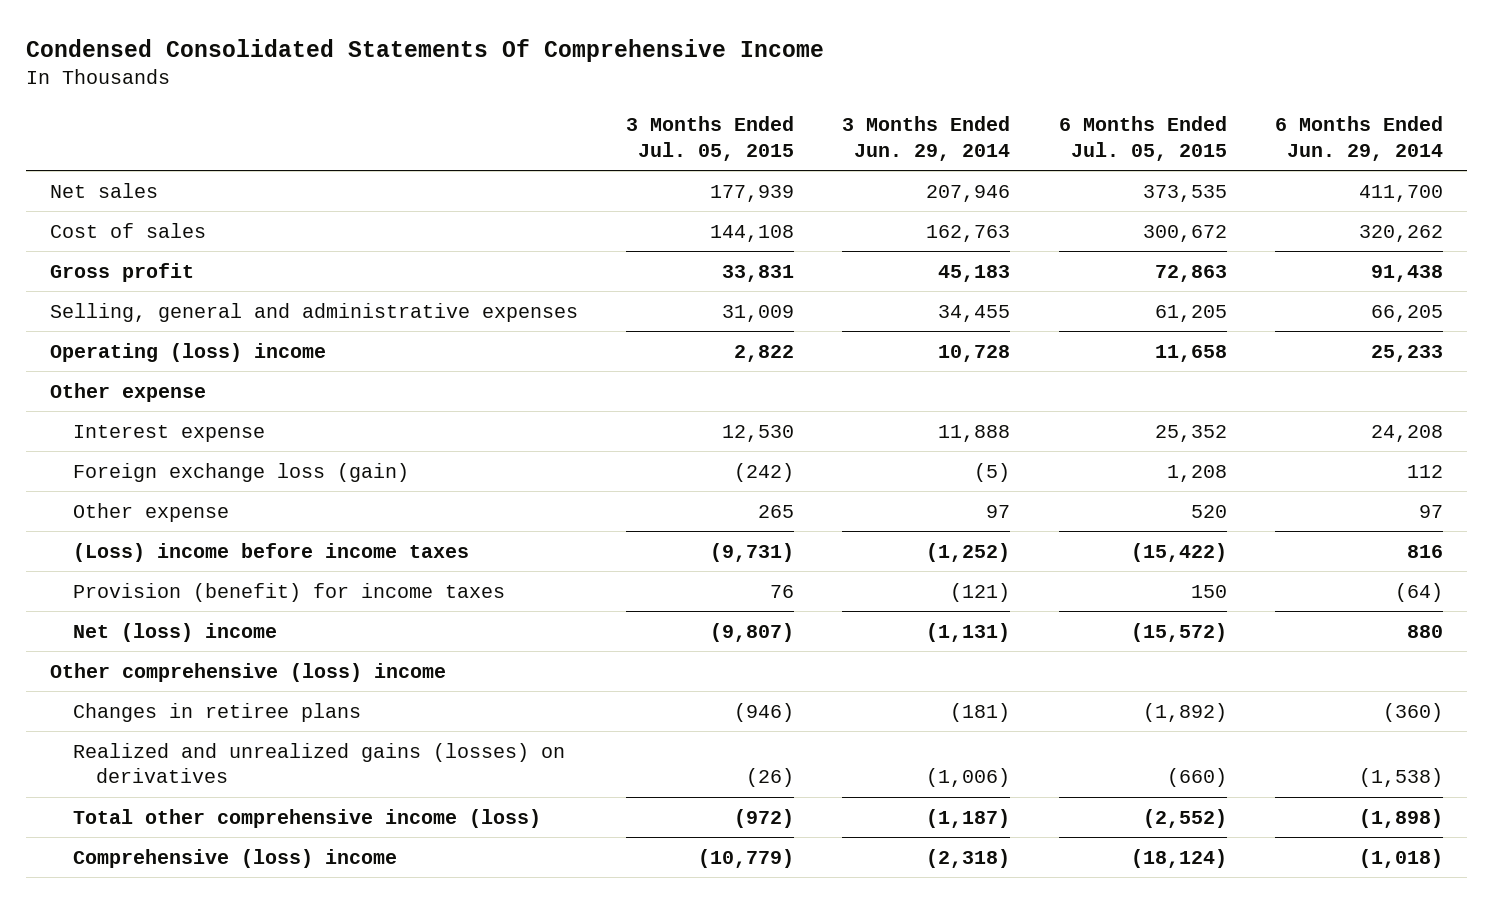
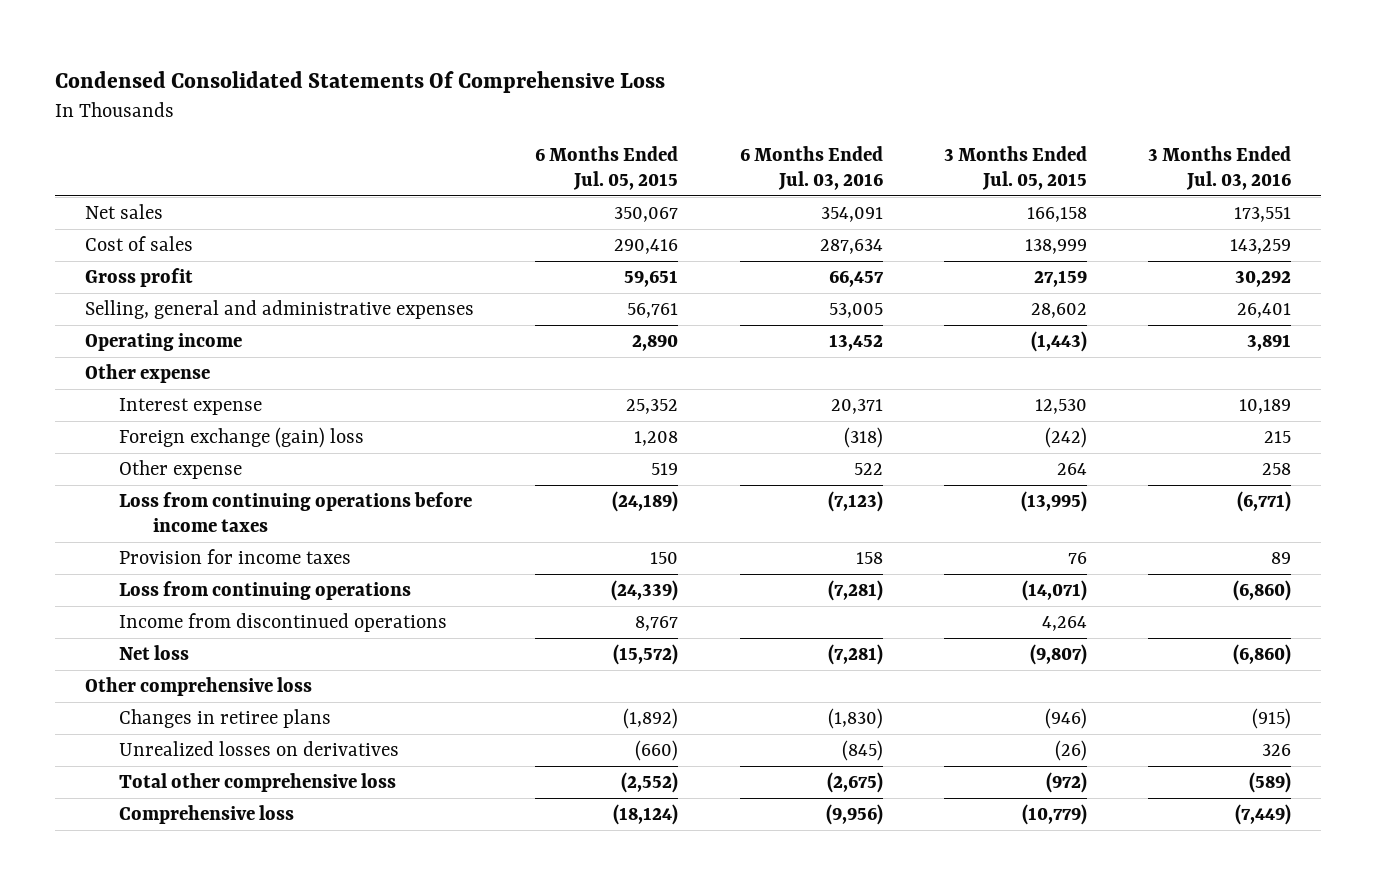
- Condensed Consolidated Statements Of Comprehensive Income
+ Condensed Consolidated Statements Of Comprehensive Loss
- | 3 Months Ended Jul. 05, 2015 | 3 Months Ended Jun. 29, 2014 | 6 Months Ended Jul. 05, 2015 | 6 Months Ended Jun. 29, 2014
+ | 6 Months Ended Jul. 05, 2015 | 6 Months Ended Jul. 03, 2016 | 3 Months Ended Jul. 05, 2015 | 3 Months Ended Jul. 03, 2016
- Net sales | 177,939 | 207,946 | 373,535 | 411,700
- Cost of sales | 144,108 | 162,763 | 300,672 | 320,262
- Gross profit | 33,831 | 45,183 | 72,863 | 91,438
- Selling, general and administrative expenses | 31,009 | 34,455 | 61,205 | 66,205
- Operating (loss) income | 2,822 | 10,728 | 11,658 | 25,233
+ Net sales | 350,067 | 354,091 | 166,158 | 173,551
+ Cost of sales | 290,416 | 287,634 | 138,999 | 143,259
+ Gross profit | 59,651 | 66,457 | 27,159 | 30,292
+ Selling, general and administrative expenses | 56,761 | 53,005 | 28,602 | 26,401
+ Operating income | 2,890 | 13,452 | (1,443) | 3,891
- Foreign exchange loss (gain) | (242) | (5) | 1,208 | 112
- Other expense | 265 | 97 | 520 | 97
- (Loss) income before income taxes | (9,731) | (1,252) | (15,422) | 816
- Provision (benefit) for income taxes | 76 | (121) | 150 | (64)
- Net (loss) income | (9,807) | (1,131) | (15,572) | 880
- Other comprehensive (loss) income
+ Foreign exchange (gain) loss | 1,208 | (318) | (242) | 215
+ Other expense | 519 | 522 | 264 | 258
+ Loss from continuing operations before income taxes | (24,189) | (7,123) | (13,995) | (6,771)
+ Provision for income taxes | 150 | 158 | 76 | 89
+ Loss from continuing operations | (24,339) | (7,281) | (14,071) | (6,860)
+ Income from discontinued operations | 8,767 | | 4,264 |
+ Net loss | (15,572) | (7,281) | (9,807) | (6,860)
+ Other comprehensive loss
- Realized and unrealized gains (losses) on derivatives | (26) | (1,006) | (660) | (1,538)
- Total other comprehensive income (loss) | (972) | (1,187) | (2,552) | (1,898)
- Comprehensive (loss) income | (10,779) | (2,318) | (18,124) | (1,018)
+ Unrealized losses on derivatives | (660) | (845) | (26) | 326
+ Total other comprehensive loss | (2,552) | (2,675) | (972) | (589)
+ Comprehensive loss | (18,124) | (9,956) | (10,779) | (7,449)

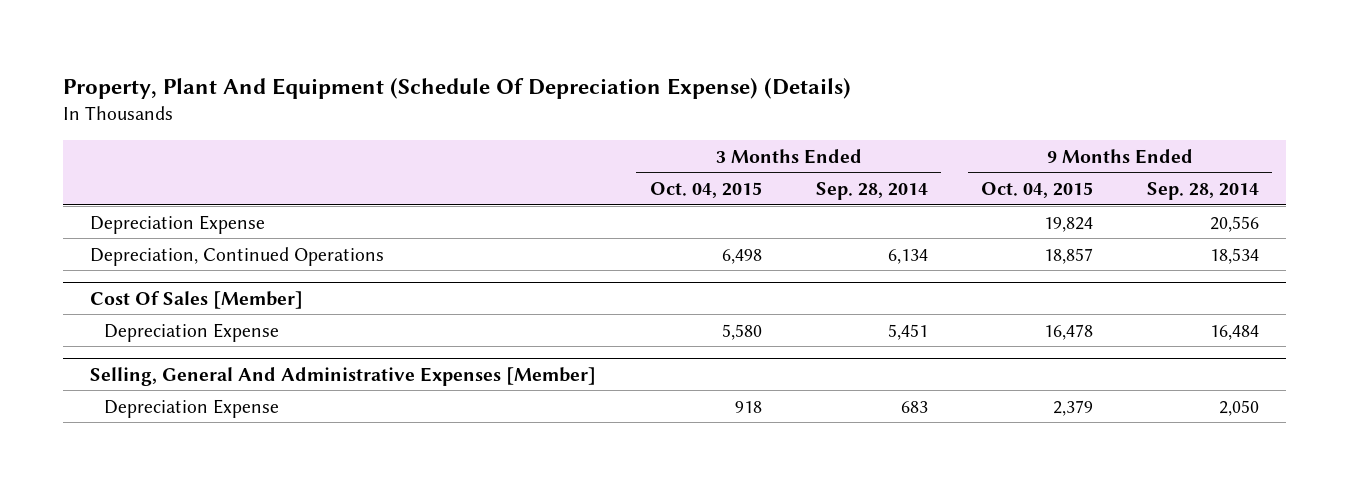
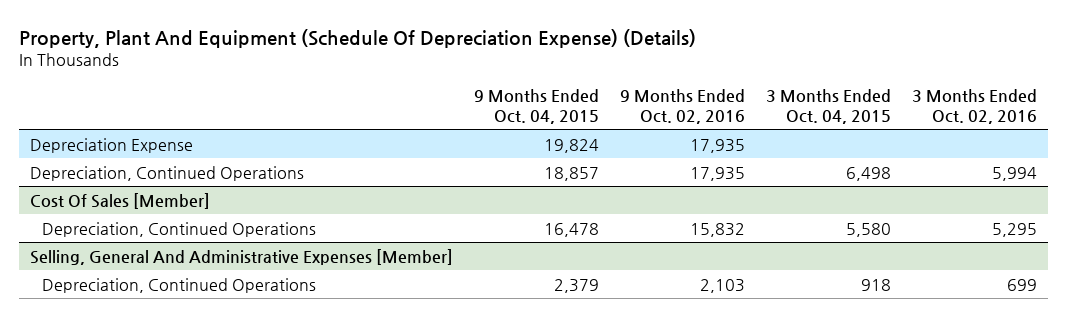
- | 3 Months Ended Oct. 04, 2015 | 3 Months Ended Sep. 28, 2014 | 9 Months Ended Oct. 04, 2015 | 9 Months Ended Sep. 28, 2014
+ | 9 Months Ended Oct. 04, 2015 | 9 Months Ended Oct. 02, 2016 | 3 Months Ended Oct. 04, 2015 | 3 Months Ended Oct. 02, 2016
@ Cost Of Sales [Member]
- Depreciation Expense | 5,580 | 5,451 | 16,478 | 16,484
+ Depreciation, Continued Operations | 16,478 | 15,832 | 5,580 | 5,295
@ Selling, General And Administrative Expenses [Member]
- Depreciation Expense | 918 | 683 | 2,379 | 2,050
+ Depreciation, Continued Operations | 2,379 | 2,103 | 918 | 699

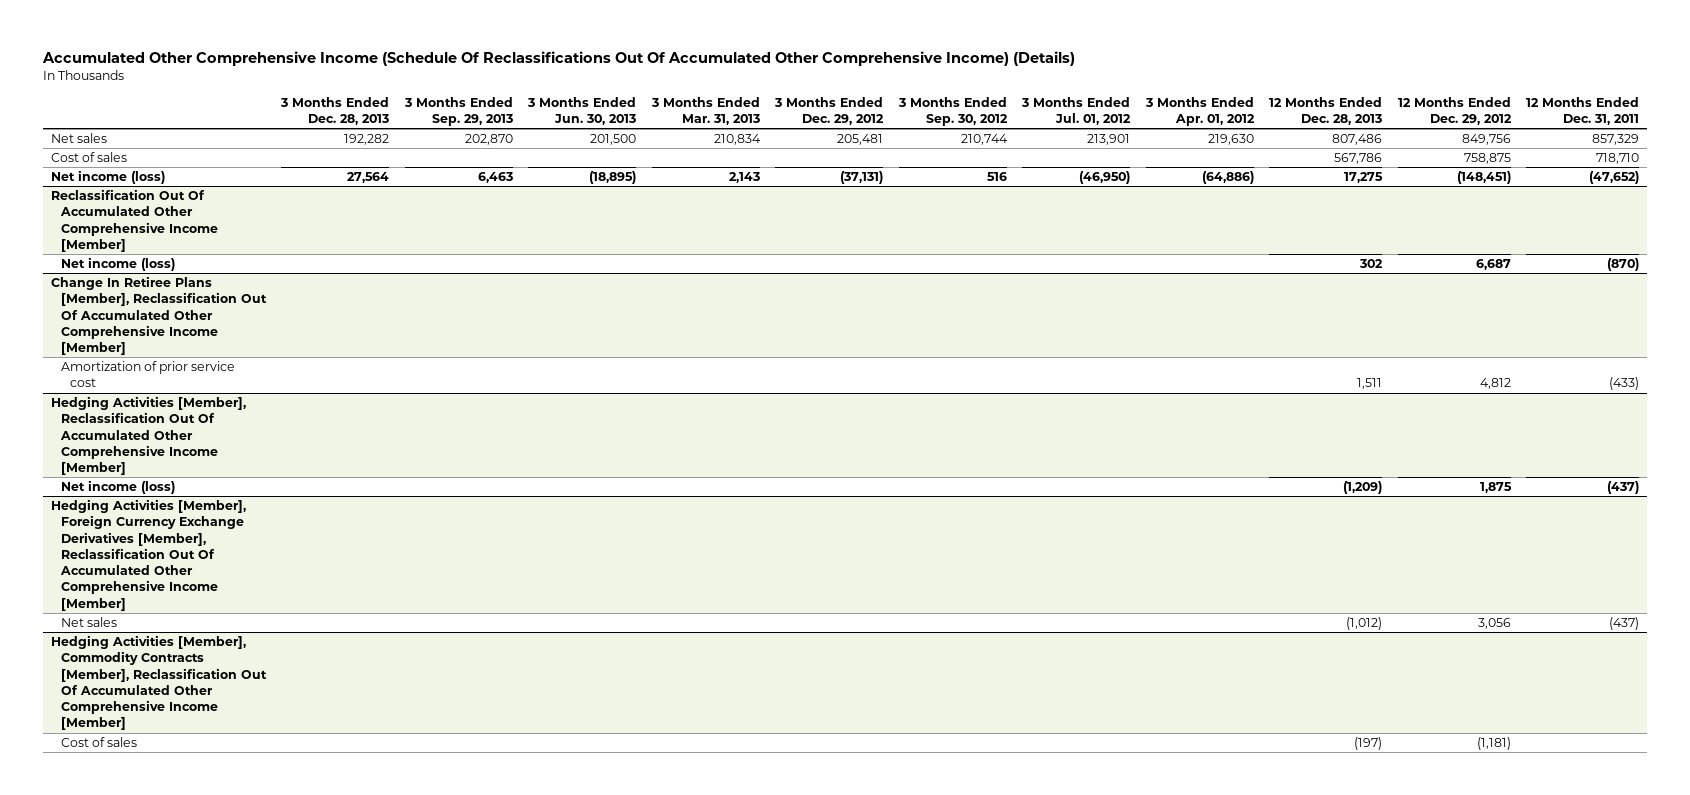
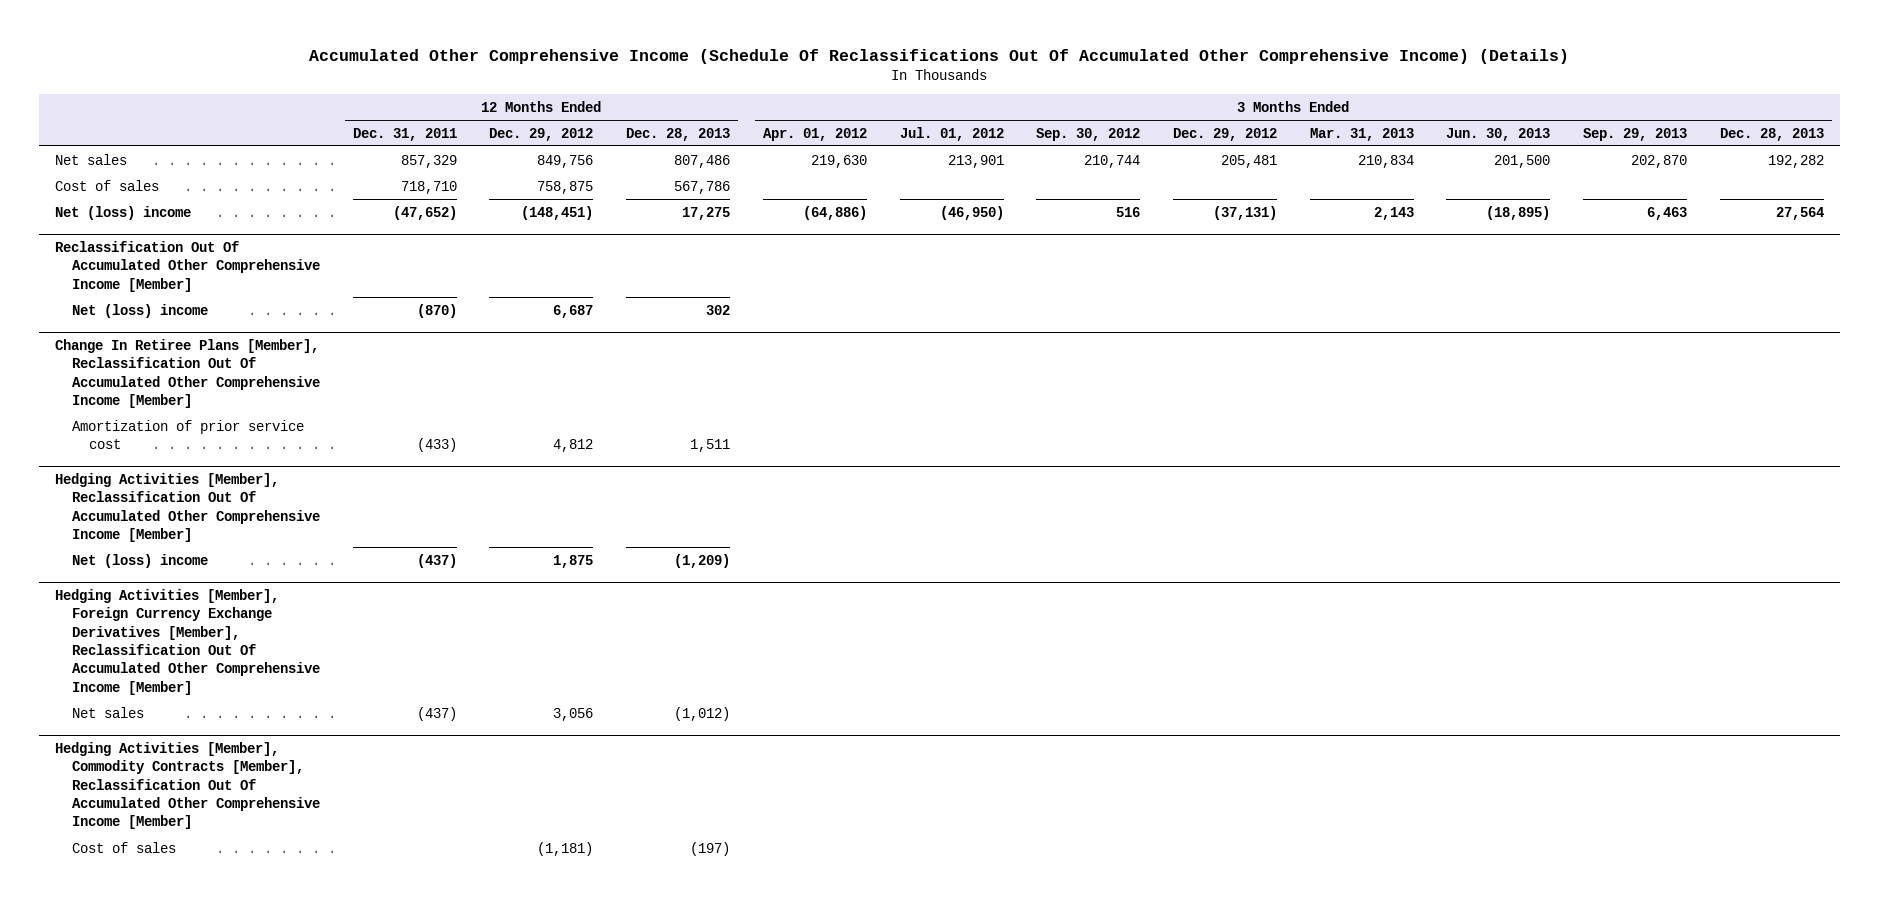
- | 3 Months Ended Dec. 28, 2013 | 3 Months Ended Sep. 29, 2013 | 3 Months Ended Jun. 30, 2013 | 3 Months Ended Mar. 31, 2013 | 3 Months Ended Dec. 29, 2012 | 3 Months Ended Sep. 30, 2012 | 3 Months Ended Jul. 01, 2012 | 3 Months Ended Apr. 01, 2012 | 12 Months Ended Dec. 28, 2013 | 12 Months Ended Dec. 29, 2012 | 12 Months Ended Dec. 31, 2011
+ | 12 Months Ended Dec. 31, 2011 | 12 Months Ended Dec. 29, 2012 | 12 Months Ended Dec. 28, 2013 | 3 Months Ended Apr. 01, 2012 | 3 Months Ended Jul. 01, 2012 | 3 Months Ended Sep. 30, 2012 | 3 Months Ended Dec. 29, 2012 | 3 Months Ended Mar. 31, 2013 | 3 Months Ended Jun. 30, 2013 | 3 Months Ended Sep. 29, 2013 | 3 Months Ended Dec. 28, 2013
- Net income (loss) | 27,564 | 6,463 | (18,895) | 2,143 | (37,131) | 516 | (46,950) | (64,886) | 17,275 | (148,451) | (47,652)
+ Net (loss) income | (47,652) | (148,451) | 17,275 | (64,886) | (46,950) | 516 | (37,131) | 2,143 | (18,895) | 6,463 | 27,564
@ Reclassification Out Of Accumulated Other Comprehensive Income [Member]
- Net income (loss) | | | | | | | | | 302 | 6,687 | (870)
+ Net (loss) income | (870) | 6,687 | 302 | | | | | | | |
@ Hedging Activities [Member], Reclassification Out Of Accumulated Other Comprehensive Income [Member]
- Net income (loss) | | | | | | | | | (1,209) | 1,875 | (437)
+ Net (loss) income | (437) | 1,875 | (1,209) | | | | | | | |

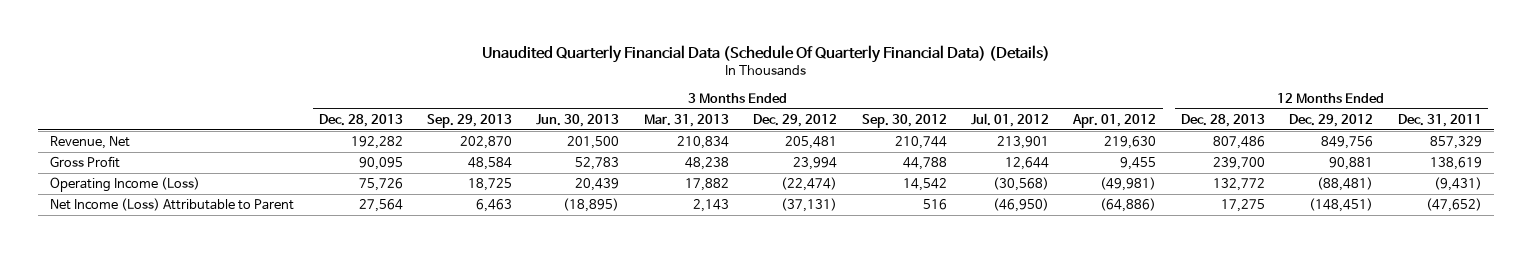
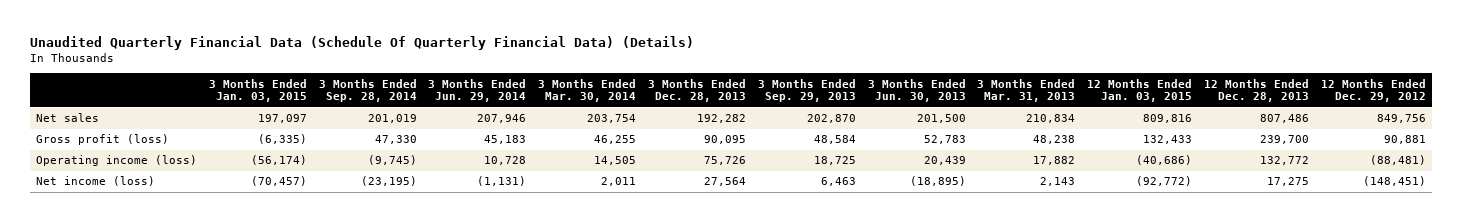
- | 3 Months Ended Dec. 28, 2013 | 3 Months Ended Sep. 29, 2013 | 3 Months Ended Jun. 30, 2013 | 3 Months Ended Mar. 31, 2013 | 3 Months Ended Dec. 29, 2012 | 3 Months Ended Sep. 30, 2012 | 3 Months Ended Jul. 01, 2012 | 3 Months Ended Apr. 01, 2012 | 12 Months Ended Dec. 28, 2013 | 12 Months Ended Dec. 29, 2012 | 12 Months Ended Dec. 31, 2011
+ | 3 Months Ended Jan. 03, 2015 | 3 Months Ended Sep. 28, 2014 | 3 Months Ended Jun. 29, 2014 | 3 Months Ended Mar. 30, 2014 | 3 Months Ended Dec. 28, 2013 | 3 Months Ended Sep. 29, 2013 | 3 Months Ended Jun. 30, 2013 | 3 Months Ended Mar. 31, 2013 | 12 Months Ended Jan. 03, 2015 | 12 Months Ended Dec. 28, 2013 | 12 Months Ended Dec. 29, 2012
- Revenue, Net | 192,282 | 202,870 | 201,500 | 210,834 | 205,481 | 210,744 | 213,901 | 219,630 | 807,486 | 849,756 | 857,329
- Gross Profit | 90,095 | 48,584 | 52,783 | 48,238 | 23,994 | 44,788 | 12,644 | 9,455 | 239,700 | 90,881 | 138,619
- Operating Income (Loss) | 75,726 | 18,725 | 20,439 | 17,882 | (22,474) | 14,542 | (30,568) | (49,981) | 132,772 | (88,481) | (9,431)
- Net Income (Loss) Attributable to Parent | 27,564 | 6,463 | (18,895) | 2,143 | (37,131) | 516 | (46,950) | (64,886) | 17,275 | (148,451) | (47,652)
+ Net sales | 197,097 | 201,019 | 207,946 | 203,754 | 192,282 | 202,870 | 201,500 | 210,834 | 809,816 | 807,486 | 849,756
+ Gross profit (loss) | (6,335) | 47,330 | 45,183 | 46,255 | 90,095 | 48,584 | 52,783 | 48,238 | 132,433 | 239,700 | 90,881
+ Operating income (loss) | (56,174) | (9,745) | 10,728 | 14,505 | 75,726 | 18,725 | 20,439 | 17,882 | (40,686) | 132,772 | (88,481)
+ Net income (loss) | (70,457) | (23,195) | (1,131) | 2,011 | 27,564 | 6,463 | (18,895) | 2,143 | (92,772) | 17,275 | (148,451)

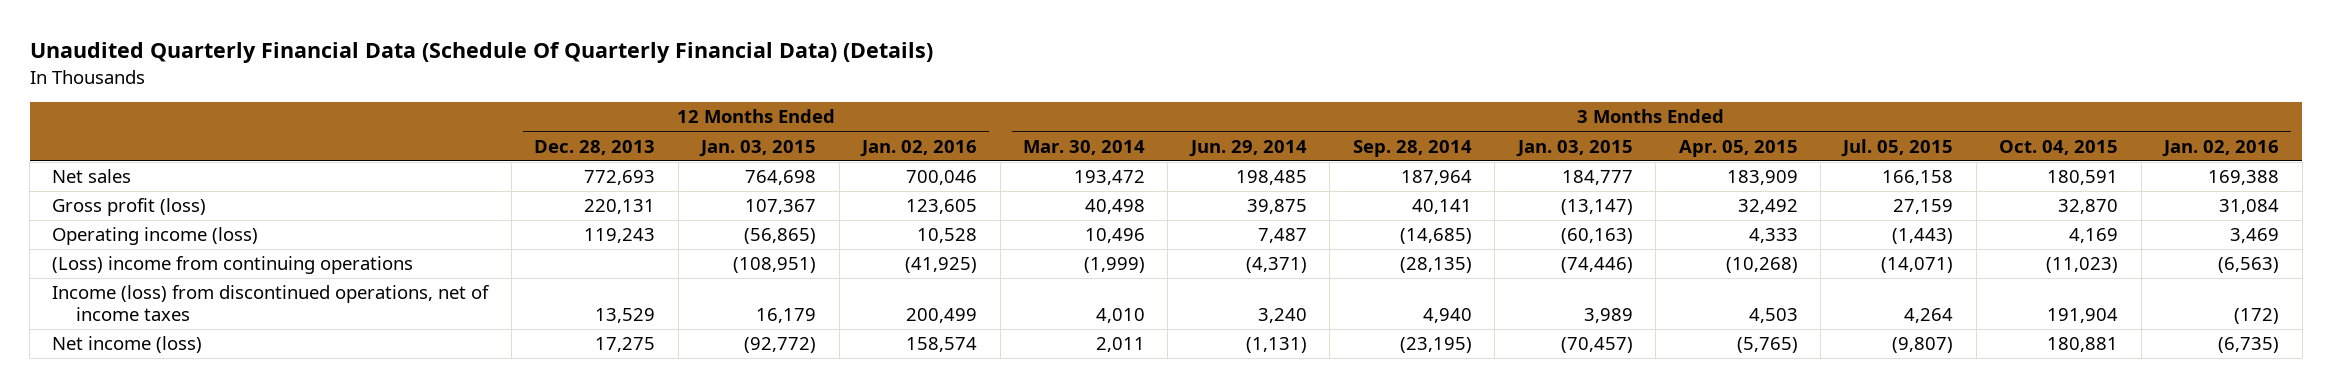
- | 3 Months Ended Jan. 03, 2015 | 3 Months Ended Sep. 28, 2014 | 3 Months Ended Jun. 29, 2014 | 3 Months Ended Mar. 30, 2014 | 3 Months Ended Dec. 28, 2013 | 3 Months Ended Sep. 29, 2013 | 3 Months Ended Jun. 30, 2013 | 3 Months Ended Mar. 31, 2013 | 12 Months Ended Jan. 03, 2015 | 12 Months Ended Dec. 28, 2013 | 12 Months Ended Dec. 29, 2012
+ | 12 Months Ended Dec. 28, 2013 | 12 Months Ended Jan. 03, 2015 | 12 Months Ended Jan. 02, 2016 | 3 Months Ended Mar. 30, 2014 | 3 Months Ended Jun. 29, 2014 | 3 Months Ended Sep. 28, 2014 | 3 Months Ended Jan. 03, 2015 | 3 Months Ended Apr. 05, 2015 | 3 Months Ended Jul. 05, 2015 | 3 Months Ended Oct. 04, 2015 | 3 Months Ended Jan. 02, 2016
- Net sales | 197,097 | 201,019 | 207,946 | 203,754 | 192,282 | 202,870 | 201,500 | 210,834 | 809,816 | 807,486 | 849,756
- Gross profit (loss) | (6,335) | 47,330 | 45,183 | 46,255 | 90,095 | 48,584 | 52,783 | 48,238 | 132,433 | 239,700 | 90,881
- Operating income (loss) | (56,174) | (9,745) | 10,728 | 14,505 | 75,726 | 18,725 | 20,439 | 17,882 | (40,686) | 132,772 | (88,481)
+ Net sales | 772,693 | 764,698 | 700,046 | 193,472 | 198,485 | 187,964 | 184,777 | 183,909 | 166,158 | 180,591 | 169,388
+ Gross profit (loss) | 220,131 | 107,367 | 123,605 | 40,498 | 39,875 | 40,141 | (13,147) | 32,492 | 27,159 | 32,870 | 31,084
+ Operating income (loss) | 119,243 | (56,865) | 10,528 | 10,496 | 7,487 | (14,685) | (60,163) | 4,333 | (1,443) | 4,169 | 3,469
+ (Loss) income from continuing operations | | (108,951) | (41,925) | (1,999) | (4,371) | (28,135) | (74,446) | (10,268) | (14,071) | (11,023) | (6,563)
+ Income (loss) from discontinued operations, net of income taxes | 13,529 | 16,179 | 200,499 | 4,010 | 3,240 | 4,940 | 3,989 | 4,503 | 4,264 | 191,904 | (172)

